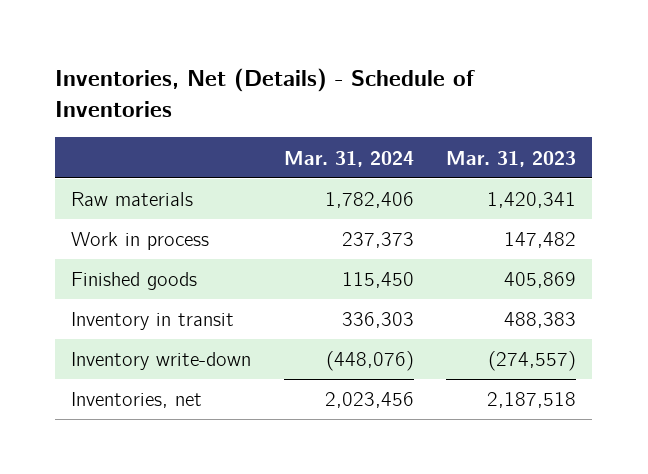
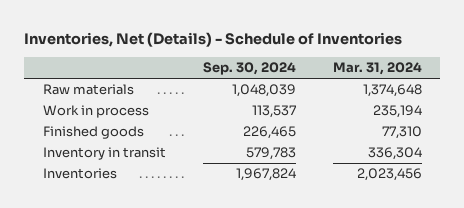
- | Mar. 31, 2024 | Mar. 31, 2023
+ | Sep. 30, 2024 | Mar. 31, 2024
- Raw materials | 1,782,406 | 1,420,341
- Work in process | 237,373 | 147,482
- Finished goods | 115,450 | 405,869
- Inventory in transit | 336,303 | 488,383
- Inventory write-down | (448,076) | (274,557)
- Inventories, net | 2,023,456 | 2,187,518
+ Raw materials | 1,048,039 | 1,374,648
+ Work in process | 113,537 | 235,194
+ Finished goods | 226,465 | 77,310
+ Inventory in transit | 579,783 | 336,304
+ Inventories | 1,967,824 | 2,023,456

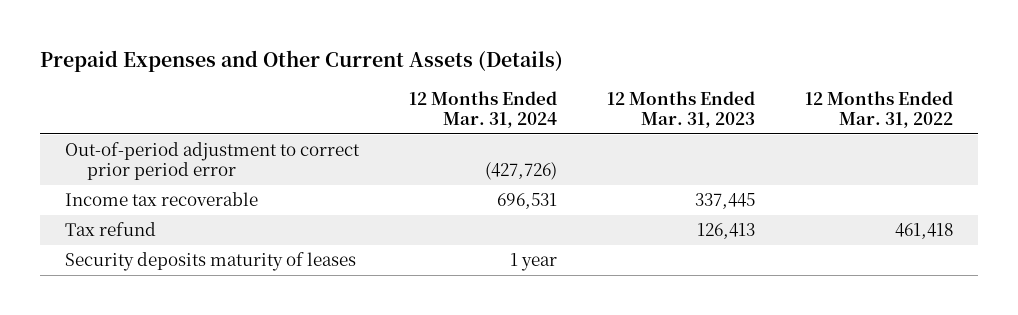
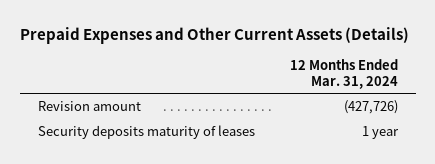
- | 12 Months Ended Mar. 31, 2024 | 12 Months Ended Mar. 31, 2023 | 12 Months Ended Mar. 31, 2022
+ | 12 Months Ended Mar. 31, 2024
- Out-of-period adjustment to correct prior period error | (427,726) | |
- Income tax recoverable | 696,531 | 337,445 |
- Tax refund | | 126,413 | 461,418
+ Revision amount | (427,726)

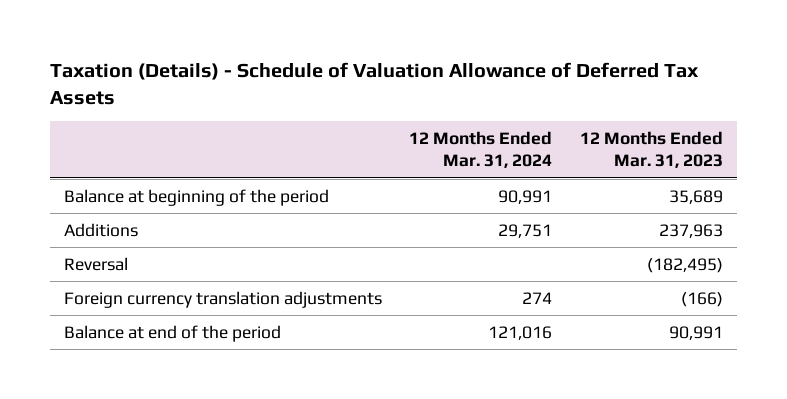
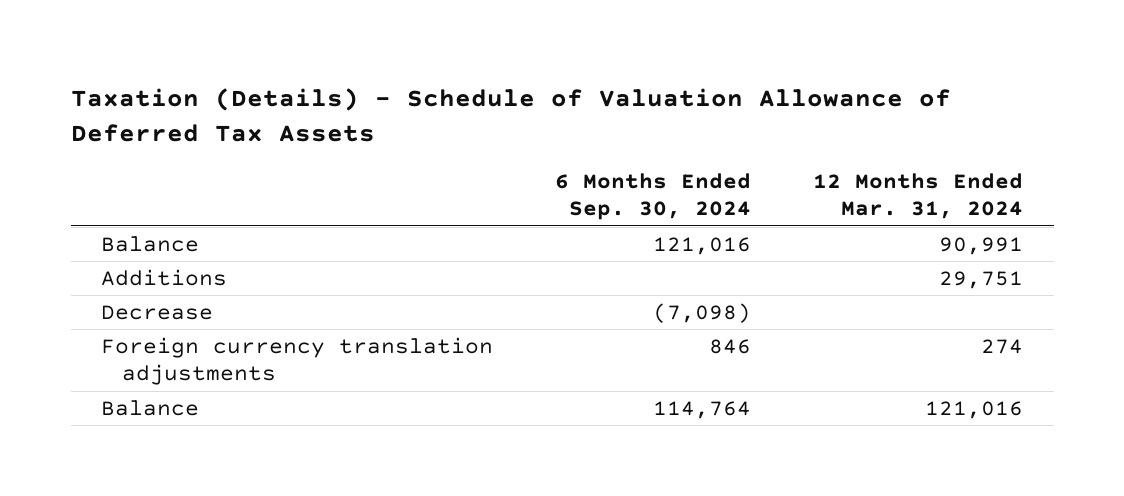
- | 12 Months Ended Mar. 31, 2024 | 12 Months Ended Mar. 31, 2023
+ | 6 Months Ended Sep. 30, 2024 | 12 Months Ended Mar. 31, 2024
- Balance at beginning of the period | 90,991 | 35,689
+ Balance | 121,016 | 90,991
- Reversal | | (182,495)
+ Decrease | (7,098) |
- Balance at end of the period | 121,016 | 90,991
+ Balance | 114,764 | 121,016

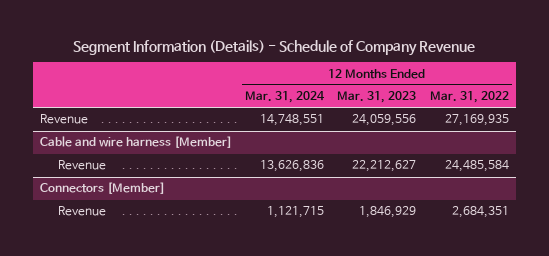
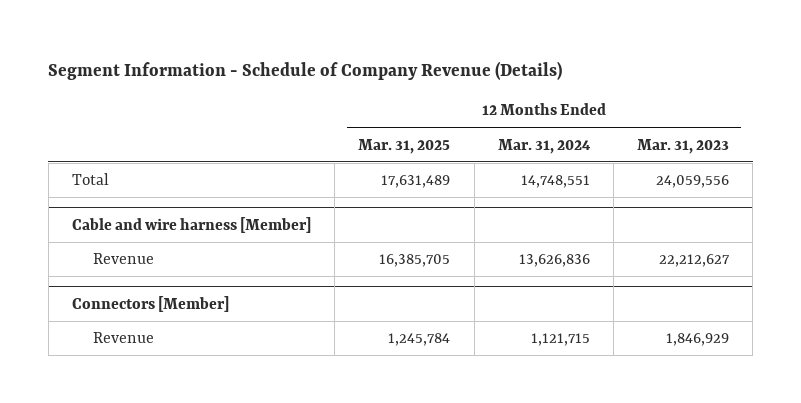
- Segment Information (Details) - Schedule of Company Revenue
+ Segment Information - Schedule of Company Revenue (Details)
- | 12 Months Ended Mar. 31, 2024 | 12 Months Ended Mar. 31, 2023 | 12 Months Ended Mar. 31, 2022
+ | 12 Months Ended Mar. 31, 2025 | 12 Months Ended Mar. 31, 2024 | 12 Months Ended Mar. 31, 2023
- Revenue | 14,748,551 | 24,059,556 | 27,169,935
+ Total | 17,631,489 | 14,748,551 | 24,059,556

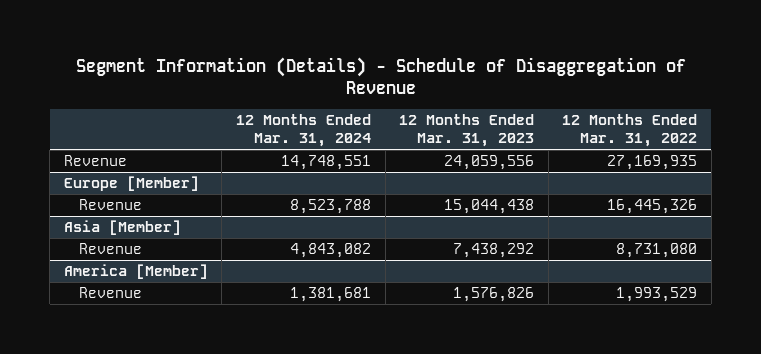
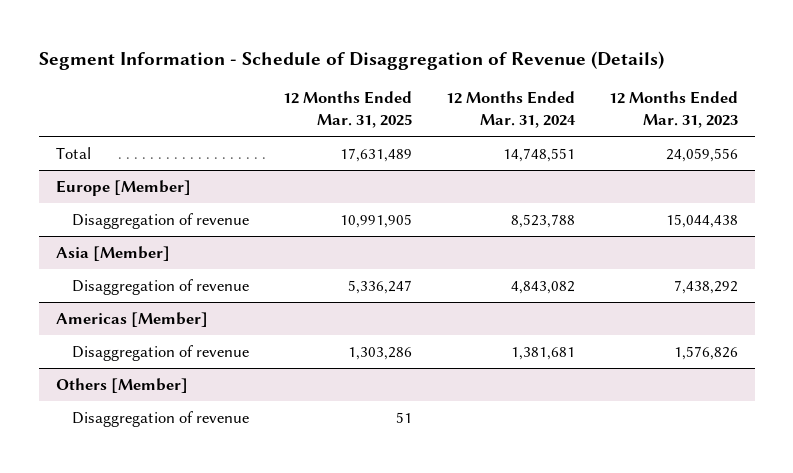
- Segment Information (Details) - Schedule of Disaggregation of Revenue
+ Segment Information - Schedule of Disaggregation of Revenue (Details)
- | 12 Months Ended Mar. 31, 2024 | 12 Months Ended Mar. 31, 2023 | 12 Months Ended Mar. 31, 2022
+ | 12 Months Ended Mar. 31, 2025 | 12 Months Ended Mar. 31, 2024 | 12 Months Ended Mar. 31, 2023
- Revenue | 14,748,551 | 24,059,556 | 27,169,935
+ Total | 17,631,489 | 14,748,551 | 24,059,556
@ Europe [Member]
- Revenue | 8,523,788 | 15,044,438 | 16,445,326
+ Disaggregation of revenue | 10,991,905 | 8,523,788 | 15,044,438
@ Asia [Member]
- Revenue | 4,843,082 | 7,438,292 | 8,731,080
- America [Member]
- Revenue | 1,381,681 | 1,576,826 | 1,993,529
@ Asia [Member]
+ Disaggregation of revenue | 5,336,247 | 4,843,082 | 7,438,292
+ Americas [Member]
+ Disaggregation of revenue | 1,303,286 | 1,381,681 | 1,576,826
+ Others [Member]
+ Disaggregation of revenue | 51 | |

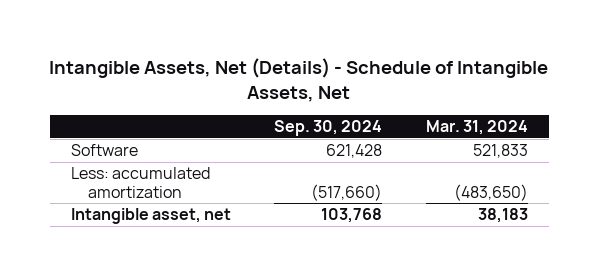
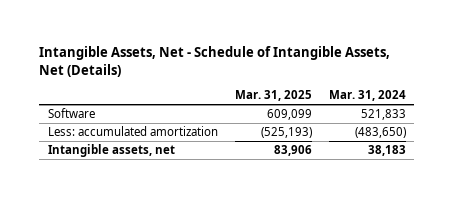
- Intangible Assets, Net (Details) - Schedule of Intangible Assets, Net
+ Intangible Assets, Net - Schedule of Intangible Assets, Net (Details)
- | Sep. 30, 2024 | Mar. 31, 2024
+ | Mar. 31, 2025 | Mar. 31, 2024
- Intangible asset, net | 103,768 | 38,183
+ Intangible assets, net | 83,906 | 38,183

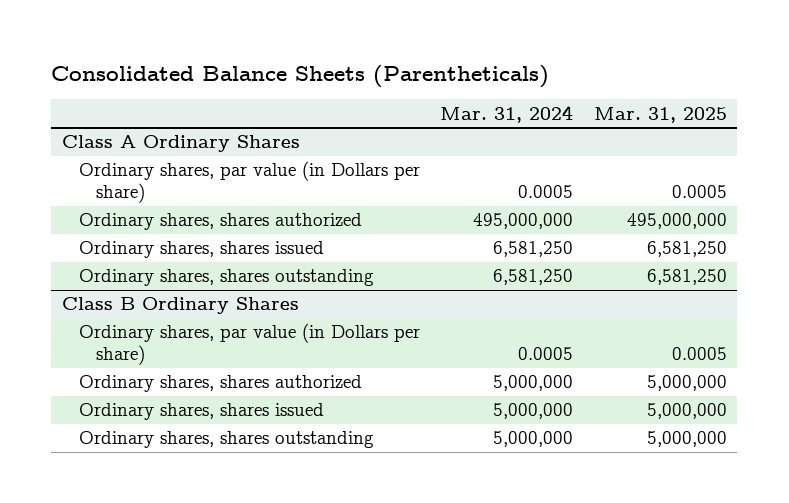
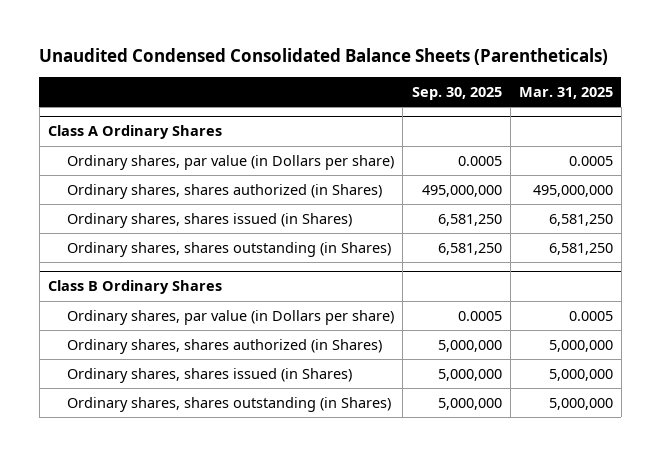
- Consolidated Balance Sheets (Parentheticals)
+ Unaudited Condensed Consolidated Balance Sheets (Parentheticals)
- | Mar. 31, 2024 | Mar. 31, 2025
+ | Sep. 30, 2025 | Mar. 31, 2025
@ Class A Ordinary Shares
- Ordinary shares, shares authorized | 495,000,000 | 495,000,000
- Ordinary shares, shares issued | 6,581,250 | 6,581,250
- Ordinary shares, shares outstanding | 6,581,250 | 6,581,250
+ Ordinary shares, shares authorized (in Shares) | 495,000,000 | 495,000,000
+ Ordinary shares, shares issued (in Shares) | 6,581,250 | 6,581,250
+ Ordinary shares, shares outstanding (in Shares) | 6,581,250 | 6,581,250
@ Class B Ordinary Shares
- Ordinary shares, shares authorized | 5,000,000 | 5,000,000
- Ordinary shares, shares issued | 5,000,000 | 5,000,000
- Ordinary shares, shares outstanding | 5,000,000 | 5,000,000
+ Ordinary shares, shares authorized (in Shares) | 5,000,000 | 5,000,000
+ Ordinary shares, shares issued (in Shares) | 5,000,000 | 5,000,000
+ Ordinary shares, shares outstanding (in Shares) | 5,000,000 | 5,000,000

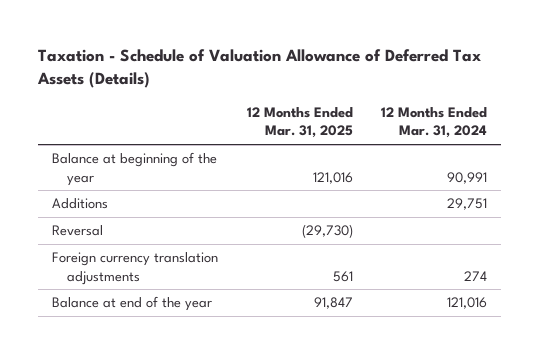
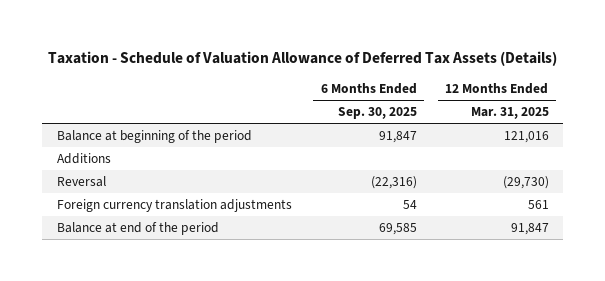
- | 12 Months Ended Mar. 31, 2025 | 12 Months Ended Mar. 31, 2024
+ | 6 Months Ended Sep. 30, 2025 | 12 Months Ended Mar. 31, 2025
- Balance at beginning of the year | 121,016 | 90,991
+ Balance at beginning of the period | 91,847 | 121,016
- Balance at end of the year | 91,847 | 121,016
+ Balance at end of the period | 69,585 | 91,847

